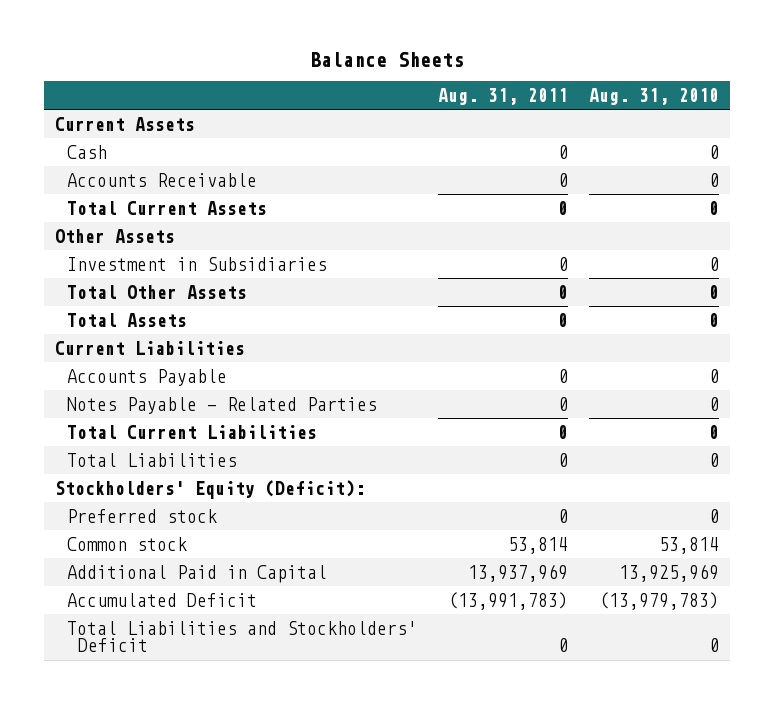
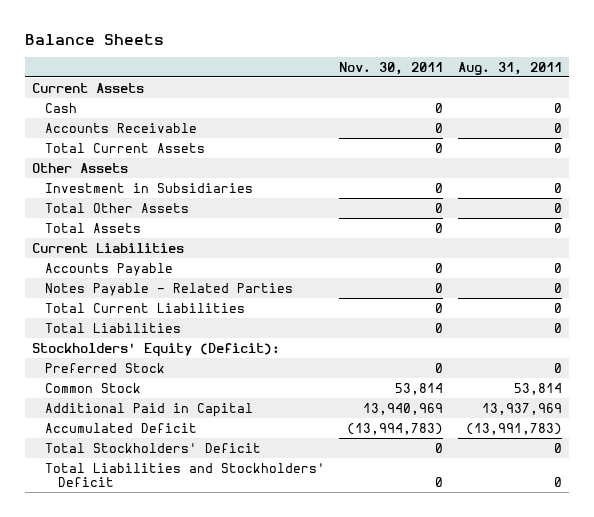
- | Aug. 31, 2011 | Aug. 31, 2010
+ | Nov. 30, 2011 | Aug. 31, 2011
- Preferred stock | 0 | 0
- Common stock | 53,814 | 53,814
+ Preferred Stock | 0 | 0
+ Common Stock | 53,814 | 53,814
+ Total Stockholders' Deficit | 0 | 0

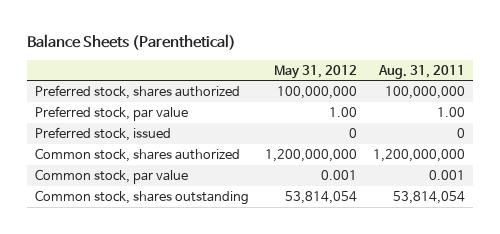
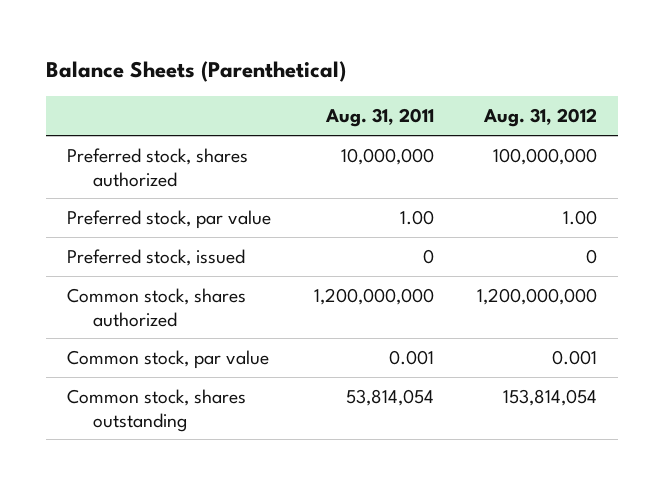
- | May 31, 2012 | Aug. 31, 2011
+ | Aug. 31, 2011 | Aug. 31, 2012
- Preferred stock, shares authorized | 100,000,000 | 100,000,000
+ Preferred stock, shares authorized | 10,000,000 | 100,000,000

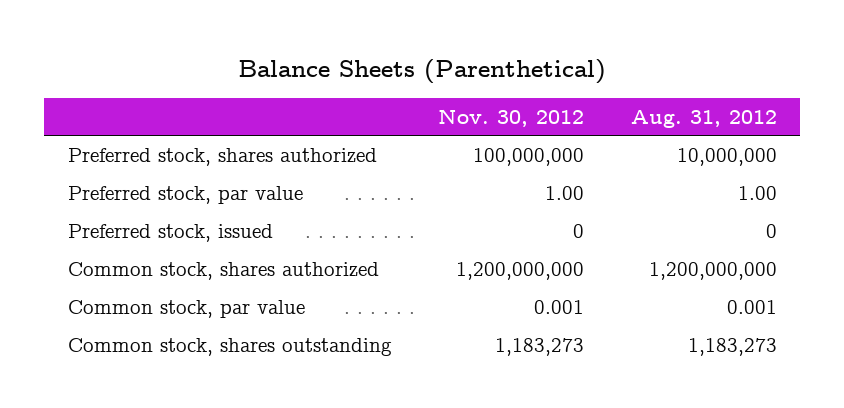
- | Aug. 31, 2011 | Aug. 31, 2012
+ | Nov. 30, 2012 | Aug. 31, 2012
- Preferred stock, shares authorized | 10,000,000 | 100,000,000
+ Preferred stock, shares authorized | 100,000,000 | 10,000,000
- Common stock, shares outstanding | 53,814,054 | 153,814,054
+ Common stock, shares outstanding | 1,183,273 | 1,183,273

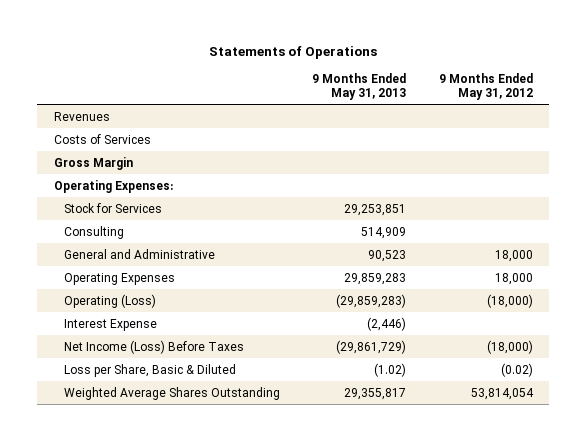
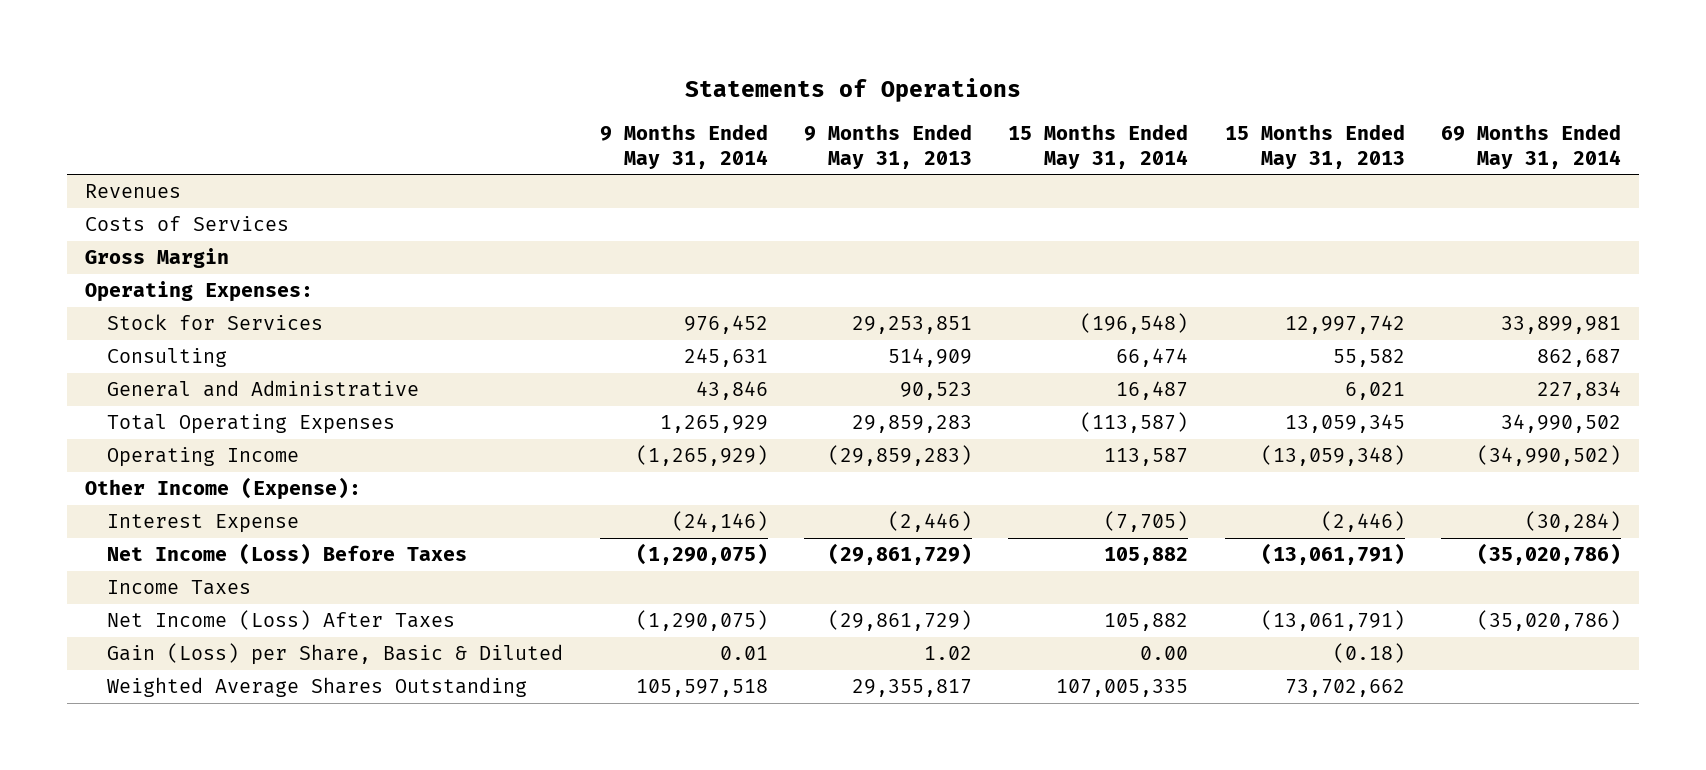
- | 9 Months Ended May 31, 2013 | 9 Months Ended May 31, 2012
+ | 9 Months Ended May 31, 2014 | 9 Months Ended May 31, 2013 | 15 Months Ended May 31, 2014 | 15 Months Ended May 31, 2013 | 69 Months Ended May 31, 2014
- Operating Expenses | 29,859,283 | 18,000
- Operating (Loss) | (29,859,283) | (18,000)
+ Total Operating Expenses | 1,265,929 | 29,859,283 | (113,587) | 13,059,345 | 34,990,502
+ Operating Income | (1,265,929) | (29,859,283) | 113,587 | (13,059,348) | (34,990,502)
+ Other Income (Expense):
- Loss per Share, Basic & Diluted | (1.02) | (0.02)
+ Income Taxes
+ Net Income (Loss) After Taxes | (1,290,075) | (29,861,729) | 105,882 | (13,061,791) | (35,020,786)
+ Gain (Loss) per Share, Basic & Diluted | 0.01 | 1.02 | 0.00 | (0.18) |

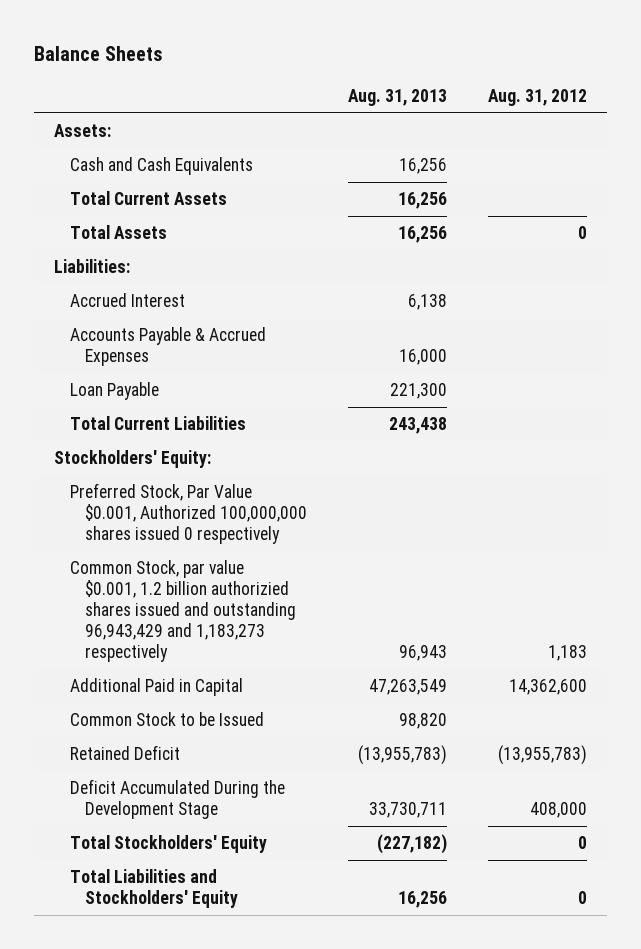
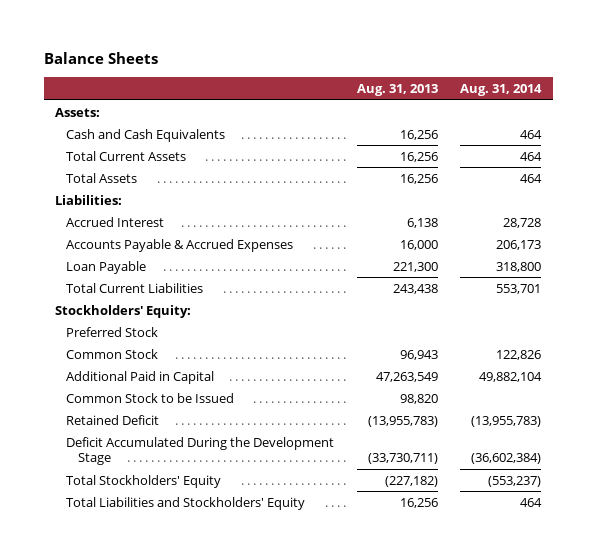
- | Aug. 31, 2013 | Aug. 31, 2012
+ | Aug. 31, 2013 | Aug. 31, 2014
- Preferred Stock, Par Value $0.001, Authorized 100,000,000 shares issued 0 respectively
- Common Stock, par value $0.001, 1.2 billion authorizied shares issued and outstanding 96,943,429 and 1,183,273 respectively | 96,943 | 1,183
+ Preferred Stock
+ Common Stock | 96,943 | 122,826
- Deficit Accumulated During the Development Stage | 33,730,711 | 408,000
+ Deficit Accumulated During the Development Stage | (33,730,711) | (36,602,384)

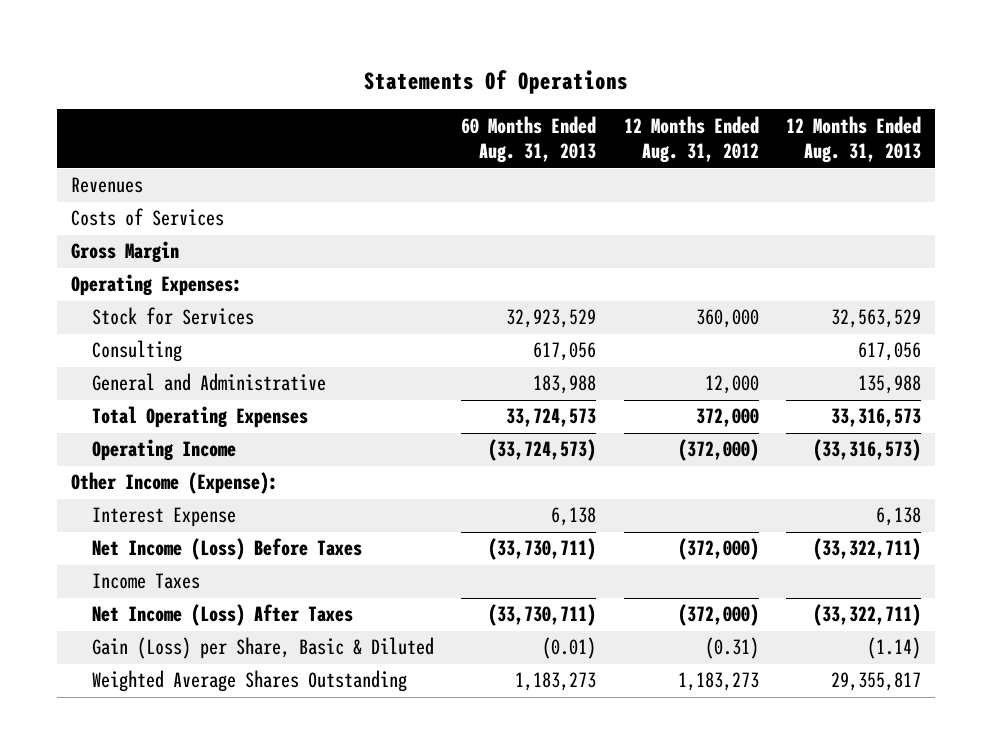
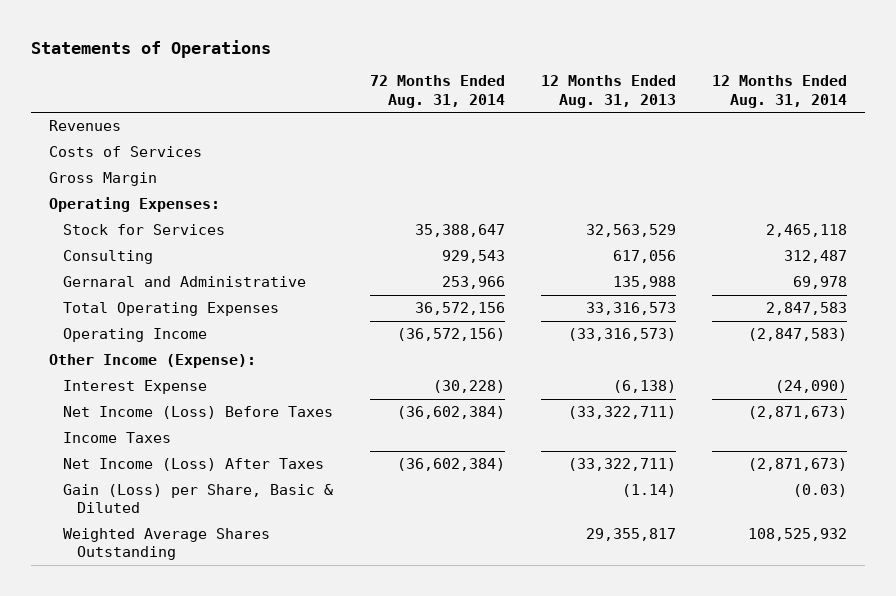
- Statements Of Operations
+ Statements of Operations
- | 60 Months Ended Aug. 31, 2013 | 12 Months Ended Aug. 31, 2012 | 12 Months Ended Aug. 31, 2013
+ | 72 Months Ended Aug. 31, 2014 | 12 Months Ended Aug. 31, 2013 | 12 Months Ended Aug. 31, 2014
- General and Administrative | 183,988 | 12,000 | 135,988
+ Gernaral and Administrative | 253,966 | 135,988 | 69,978
- Interest Expense | 6,138 | | 6,138
+ Interest Expense | (30,228) | (6,138) | (24,090)

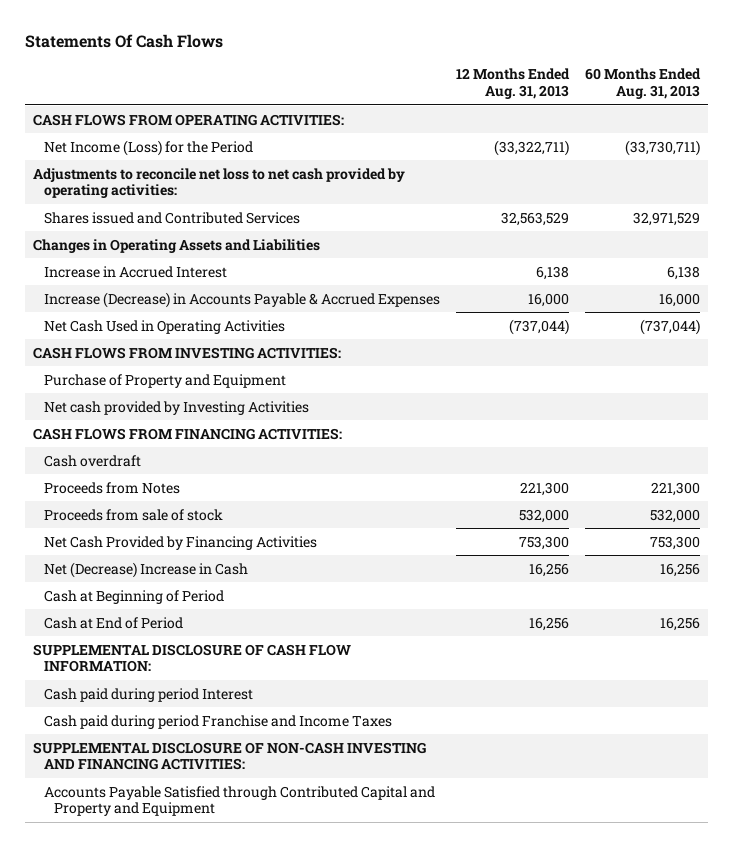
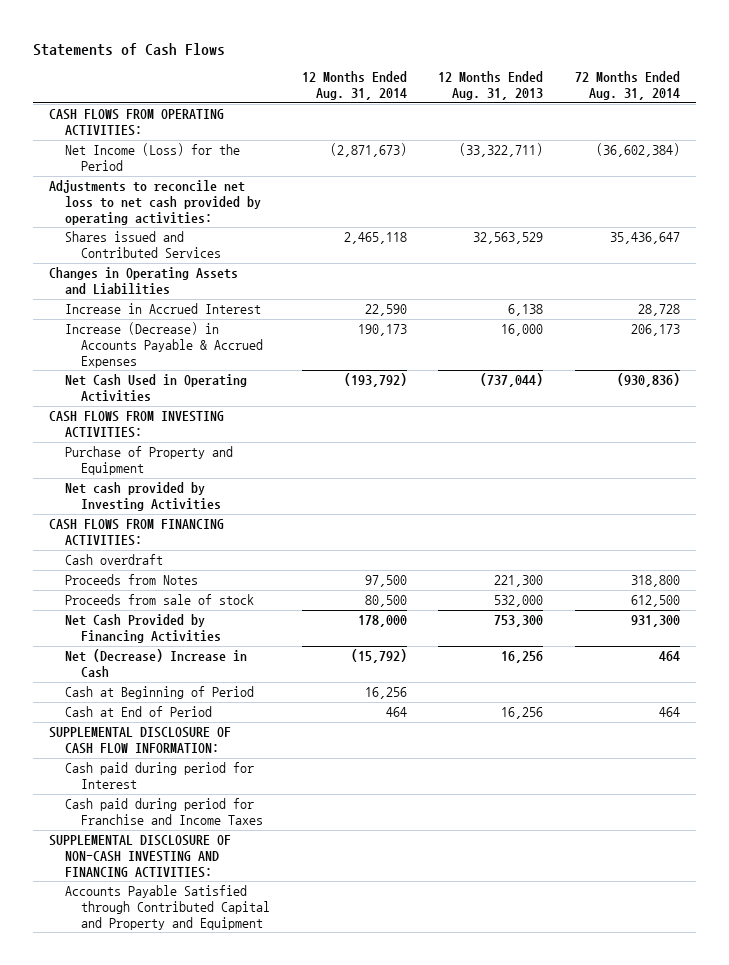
- Statements Of Cash Flows
+ Statements of Cash Flows
- | 12 Months Ended Aug. 31, 2013 | 60 Months Ended Aug. 31, 2013
+ | 12 Months Ended Aug. 31, 2014 | 12 Months Ended Aug. 31, 2013 | 72 Months Ended Aug. 31, 2014
- Cash paid during period Interest
- Cash paid during period Franchise and Income Taxes
+ Cash paid during period for Interest
+ Cash paid during period for Franchise and Income Taxes

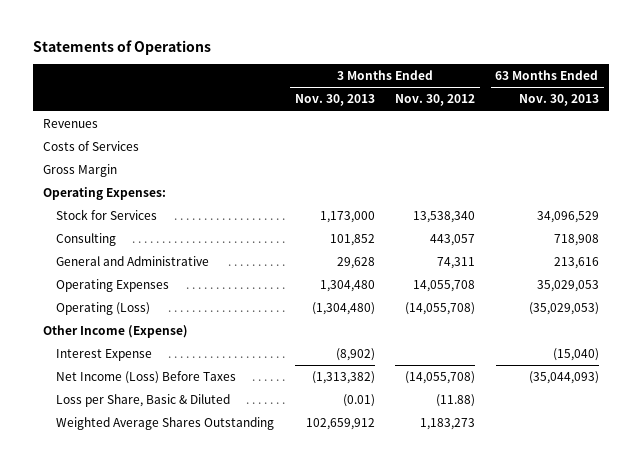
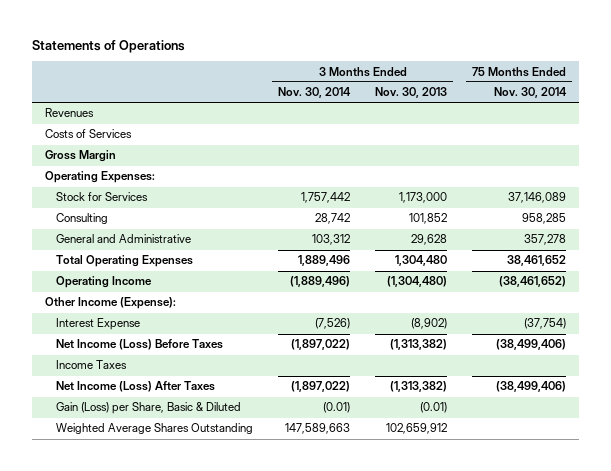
- | 3 Months Ended Nov. 30, 2013 | 3 Months Ended Nov. 30, 2012 | 63 Months Ended Nov. 30, 2013
+ | 3 Months Ended Nov. 30, 2014 | 3 Months Ended Nov. 30, 2013 | 75 Months Ended Nov. 30, 2014
- Operating Expenses | 1,304,480 | 14,055,708 | 35,029,053
- Operating (Loss) | (1,304,480) | (14,055,708) | (35,029,053)
- Other Income (Expense)
+ Total Operating Expenses | 1,889,496 | 1,304,480 | 38,461,652
+ Operating Income | (1,889,496) | (1,304,480) | (38,461,652)
+ Other Income (Expense):
- Loss per Share, Basic & Diluted | (0.01) | (11.88) |
+ Income Taxes
+ Net Income (Loss) After Taxes | (1,897,022) | (1,313,382) | (38,499,406)
+ Gain (Loss) per Share, Basic & Diluted | (0.01) | (0.01) |

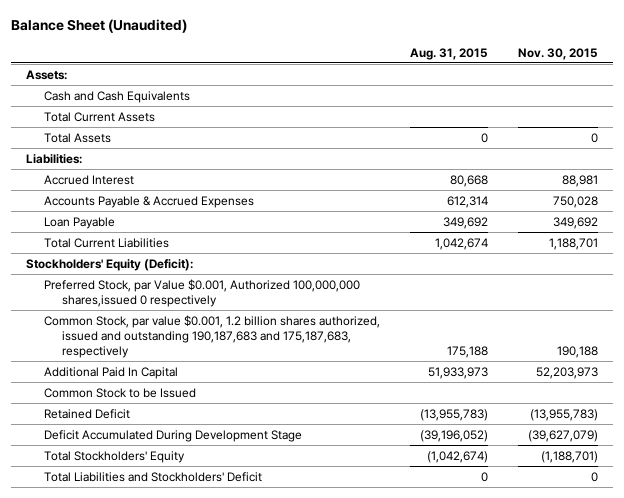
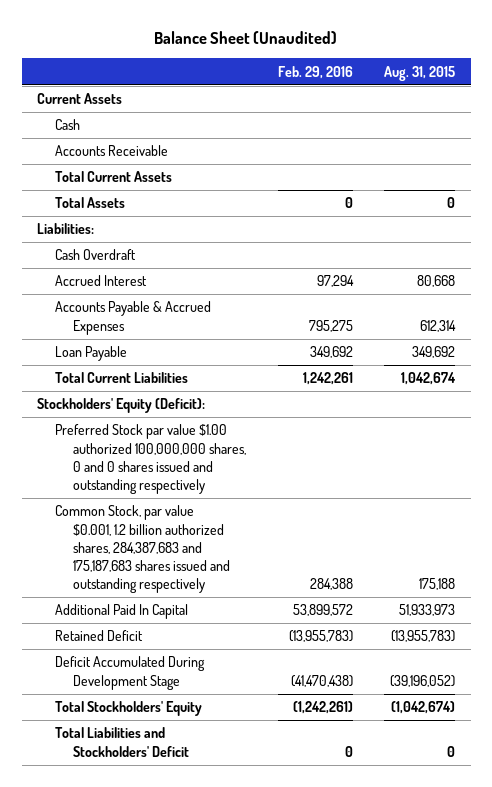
- | Aug. 31, 2015 | Nov. 30, 2015
+ | Feb. 29, 2016 | Aug. 31, 2015
- Assets:
- Cash and Cash Equivalents
+ Current Assets
+ Cash
+ Accounts Receivable
+ Cash Overdraft
- Preferred Stock, par Value $0.001, Authorized 100,000,000 shares,issued 0 respectively
- Common Stock, par value $0.001, 1.2 billion shares authorized, issued and outstanding 190,187,683 and 175,187,683, respectively | 175,188 | 190,188
+ Preferred Stock par value $1.00 authorized 100,000,000 shares, 0 and 0 shares issued and outstanding respectively
+ Common Stock, par value $0.001, 1.2 billion authorized shares, 284,387,683 and 175,187,683 shares issued and outstanding respectively | 284,388 | 175,188
- Common Stock to be Issued

